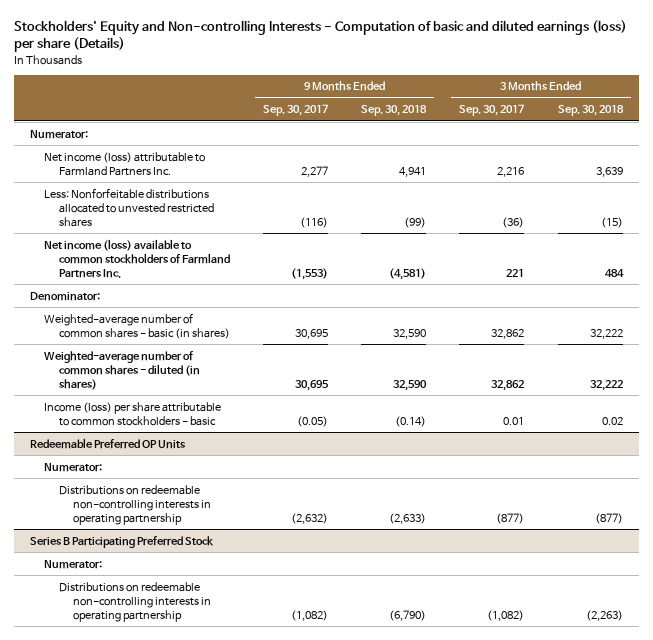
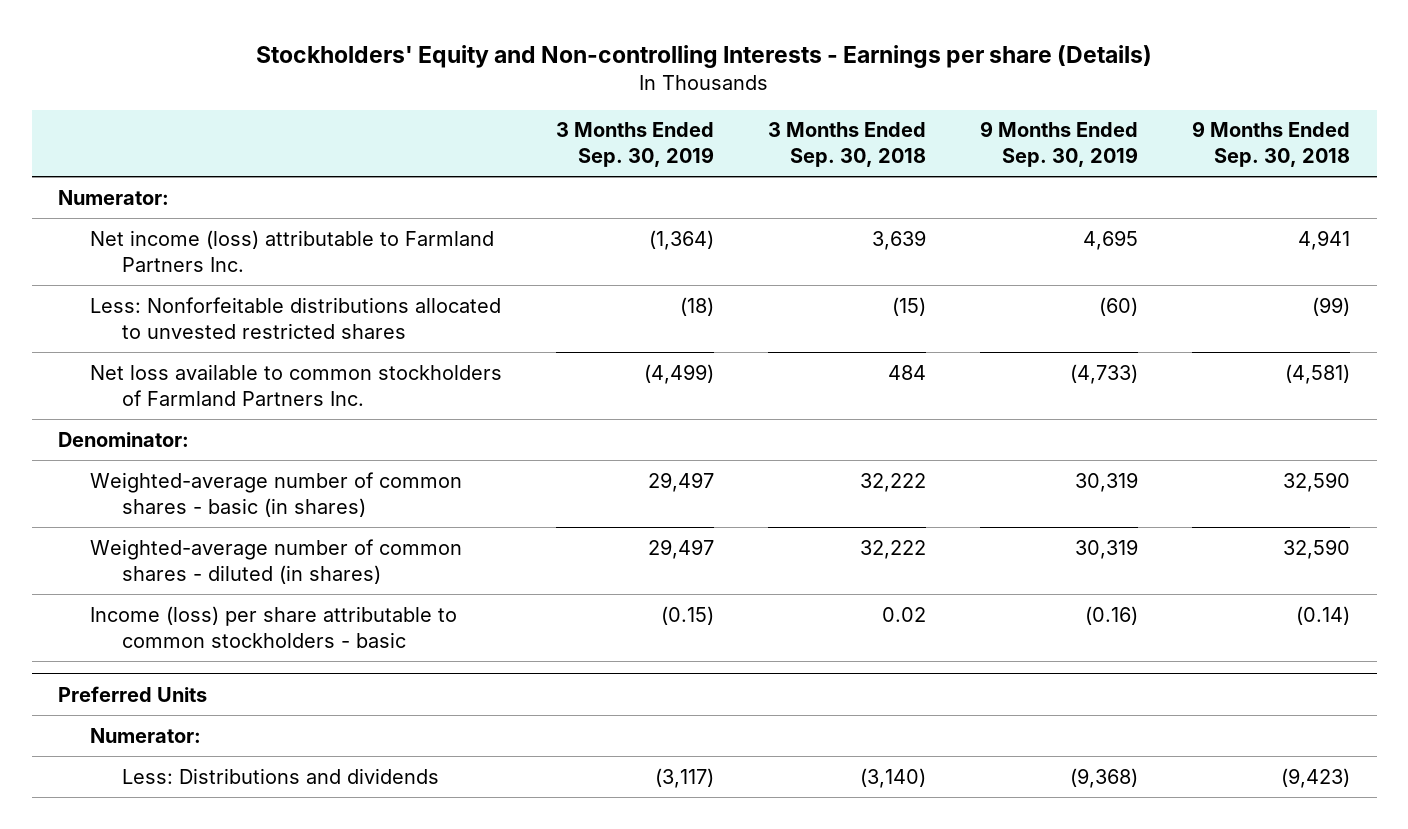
- Stockholders' Equity and Non-controlling Interests - Computation of basic and diluted earnings (loss) per share (Details)
+ Stockholders' Equity and Non-controlling Interests - Earnings per share (Details)
- | 9 Months Ended Sep. 30, 2017 | 9 Months Ended Sep. 30, 2018 | 3 Months Ended Sep. 30, 2017 | 3 Months Ended Sep. 30, 2018
+ | 3 Months Ended Sep. 30, 2019 | 3 Months Ended Sep. 30, 2018 | 9 Months Ended Sep. 30, 2019 | 9 Months Ended Sep. 30, 2018
- Net income (loss) available to common stockholders of Farmland Partners Inc. | (1,553) | (4,581) | 221 | 484
+ Net loss available to common stockholders of Farmland Partners Inc. | (4,499) | 484 | (4,733) | (4,581)
- Redeemable Preferred OP Units
- Numerator:
- Distributions on redeemable non-controlling interests in operating partnership | (2,632) | (2,633) | (877) | (877)
- Series B Participating Preferred Stock
+ Preferred Units
- Distributions on redeemable non-controlling interests in operating partnership | (1,082) | (6,790) | (1,082) | (2,263)
+ Less: Distributions and dividends | (3,117) | (3,140) | (9,368) | (9,423)

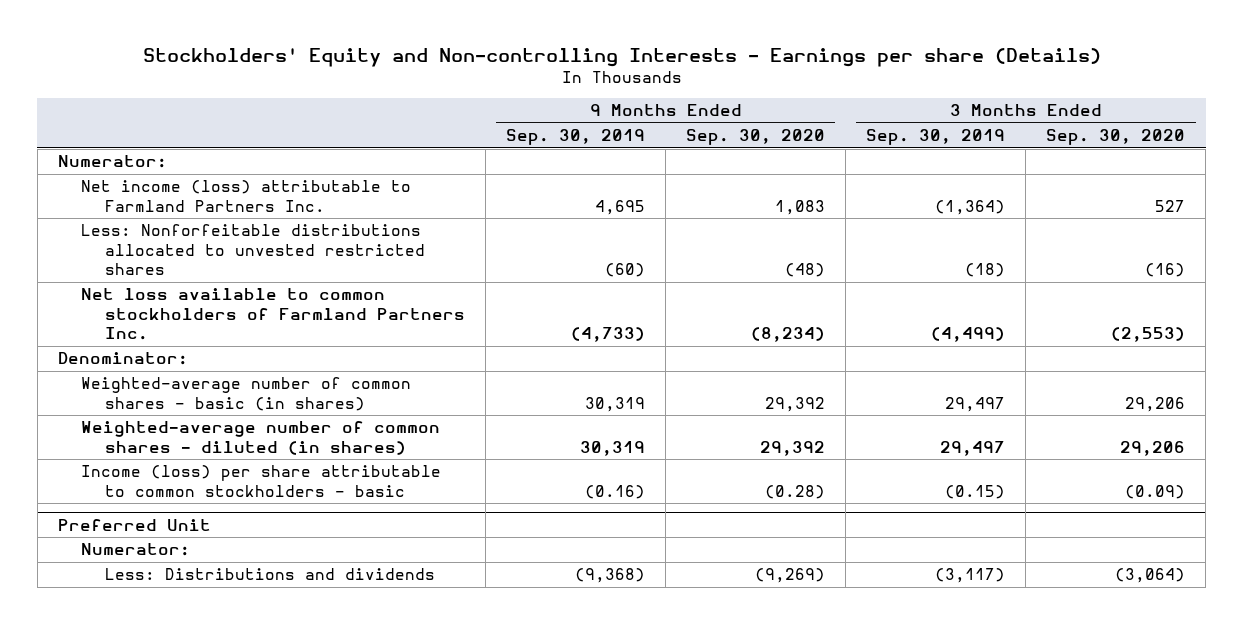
- | 3 Months Ended Sep. 30, 2019 | 3 Months Ended Sep. 30, 2018 | 9 Months Ended Sep. 30, 2019 | 9 Months Ended Sep. 30, 2018
+ | 9 Months Ended Sep. 30, 2019 | 9 Months Ended Sep. 30, 2020 | 3 Months Ended Sep. 30, 2019 | 3 Months Ended Sep. 30, 2020
- Preferred Units
+ Preferred Unit

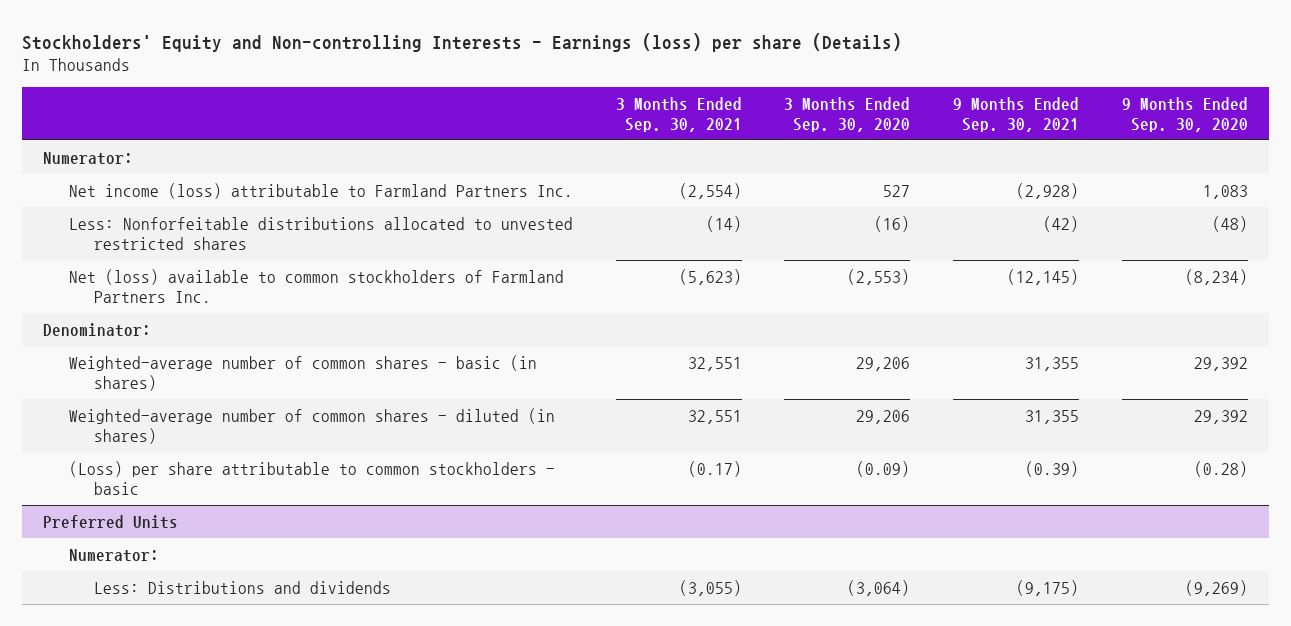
- Stockholders' Equity and Non-controlling Interests - Earnings per share (Details)
+ Stockholders' Equity and Non-controlling Interests - Earnings (loss) per share (Details)
- | 9 Months Ended Sep. 30, 2019 | 9 Months Ended Sep. 30, 2020 | 3 Months Ended Sep. 30, 2019 | 3 Months Ended Sep. 30, 2020
+ | 3 Months Ended Sep. 30, 2021 | 3 Months Ended Sep. 30, 2020 | 9 Months Ended Sep. 30, 2021 | 9 Months Ended Sep. 30, 2020
- Net loss available to common stockholders of Farmland Partners Inc. | (4,733) | (8,234) | (4,499) | (2,553)
+ Net (loss) available to common stockholders of Farmland Partners Inc. | (5,623) | (2,553) | (12,145) | (8,234)
- Income (loss) per share attributable to common stockholders - basic | (0.16) | (0.28) | (0.15) | (0.09)
- Preferred Unit
+ (Loss) per share attributable to common stockholders - basic | (0.17) | (0.09) | (0.39) | (0.28)
+ Preferred Units

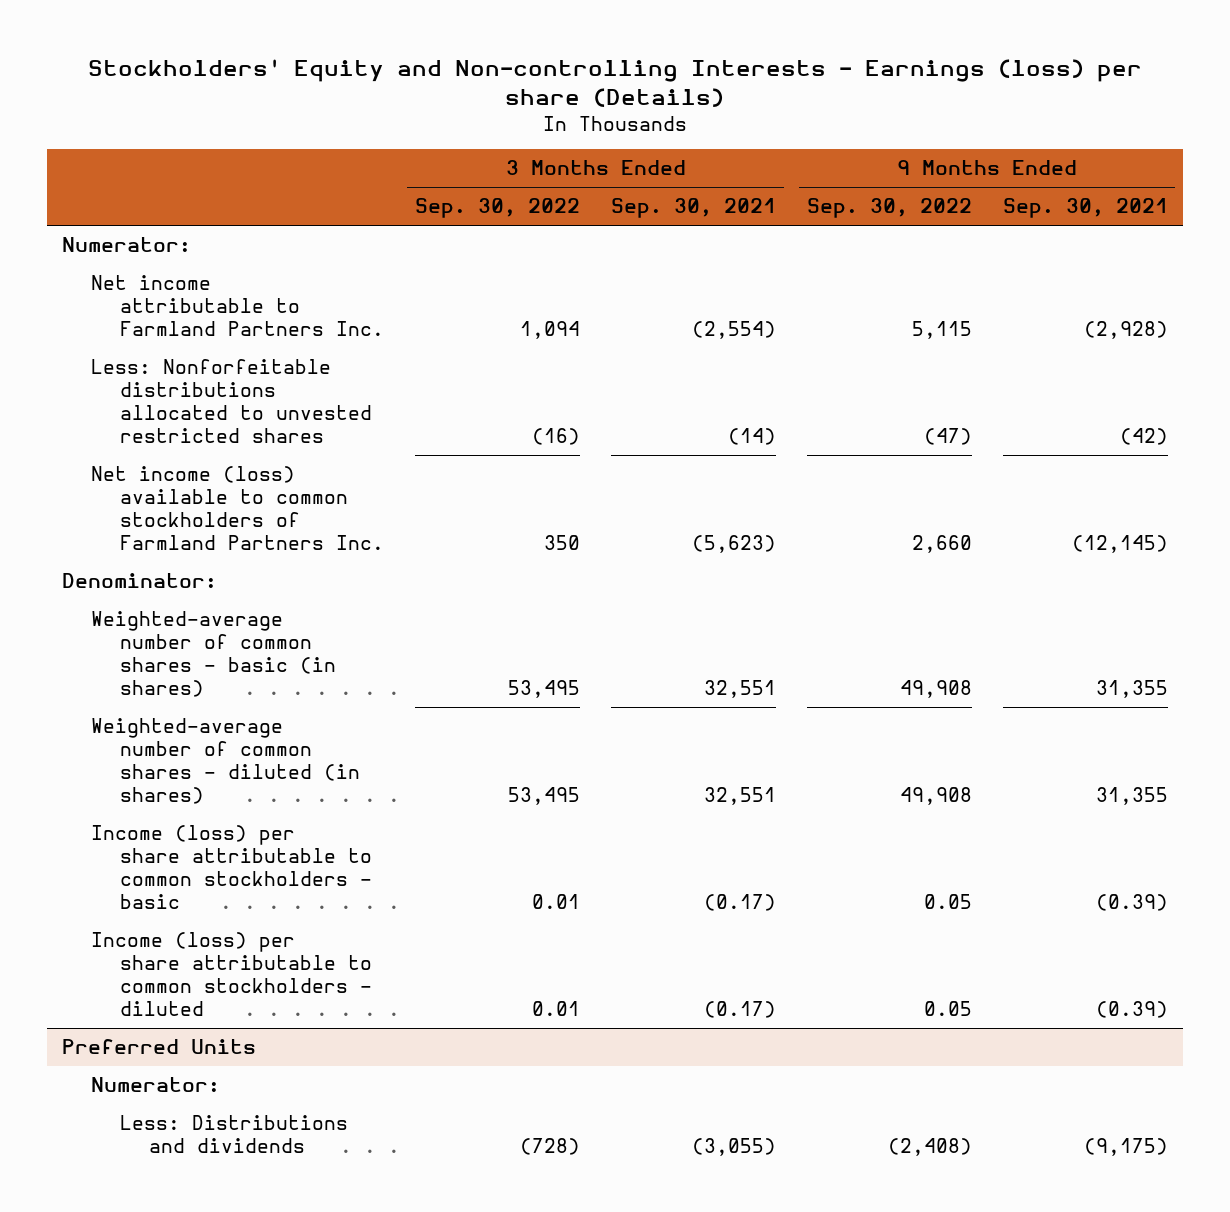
- | 3 Months Ended Sep. 30, 2021 | 3 Months Ended Sep. 30, 2020 | 9 Months Ended Sep. 30, 2021 | 9 Months Ended Sep. 30, 2020
+ | 3 Months Ended Sep. 30, 2022 | 3 Months Ended Sep. 30, 2021 | 9 Months Ended Sep. 30, 2022 | 9 Months Ended Sep. 30, 2021
- Net income (loss) attributable to Farmland Partners Inc. | (2,554) | 527 | (2,928) | 1,083
+ Net income attributable to Farmland Partners Inc. | 1,094 | (2,554) | 5,115 | (2,928)
- Net (loss) available to common stockholders of Farmland Partners Inc. | (5,623) | (2,553) | (12,145) | (8,234)
+ Net income (loss) available to common stockholders of Farmland Partners Inc. | 350 | (5,623) | 2,660 | (12,145)
- (Loss) per share attributable to common stockholders - basic | (0.17) | (0.09) | (0.39) | (0.28)
+ Income (loss) per share attributable to common stockholders - basic | 0.01 | (0.17) | 0.05 | (0.39)
+ Income (loss) per share attributable to common stockholders - diluted | 0.01 | (0.17) | 0.05 | (0.39)

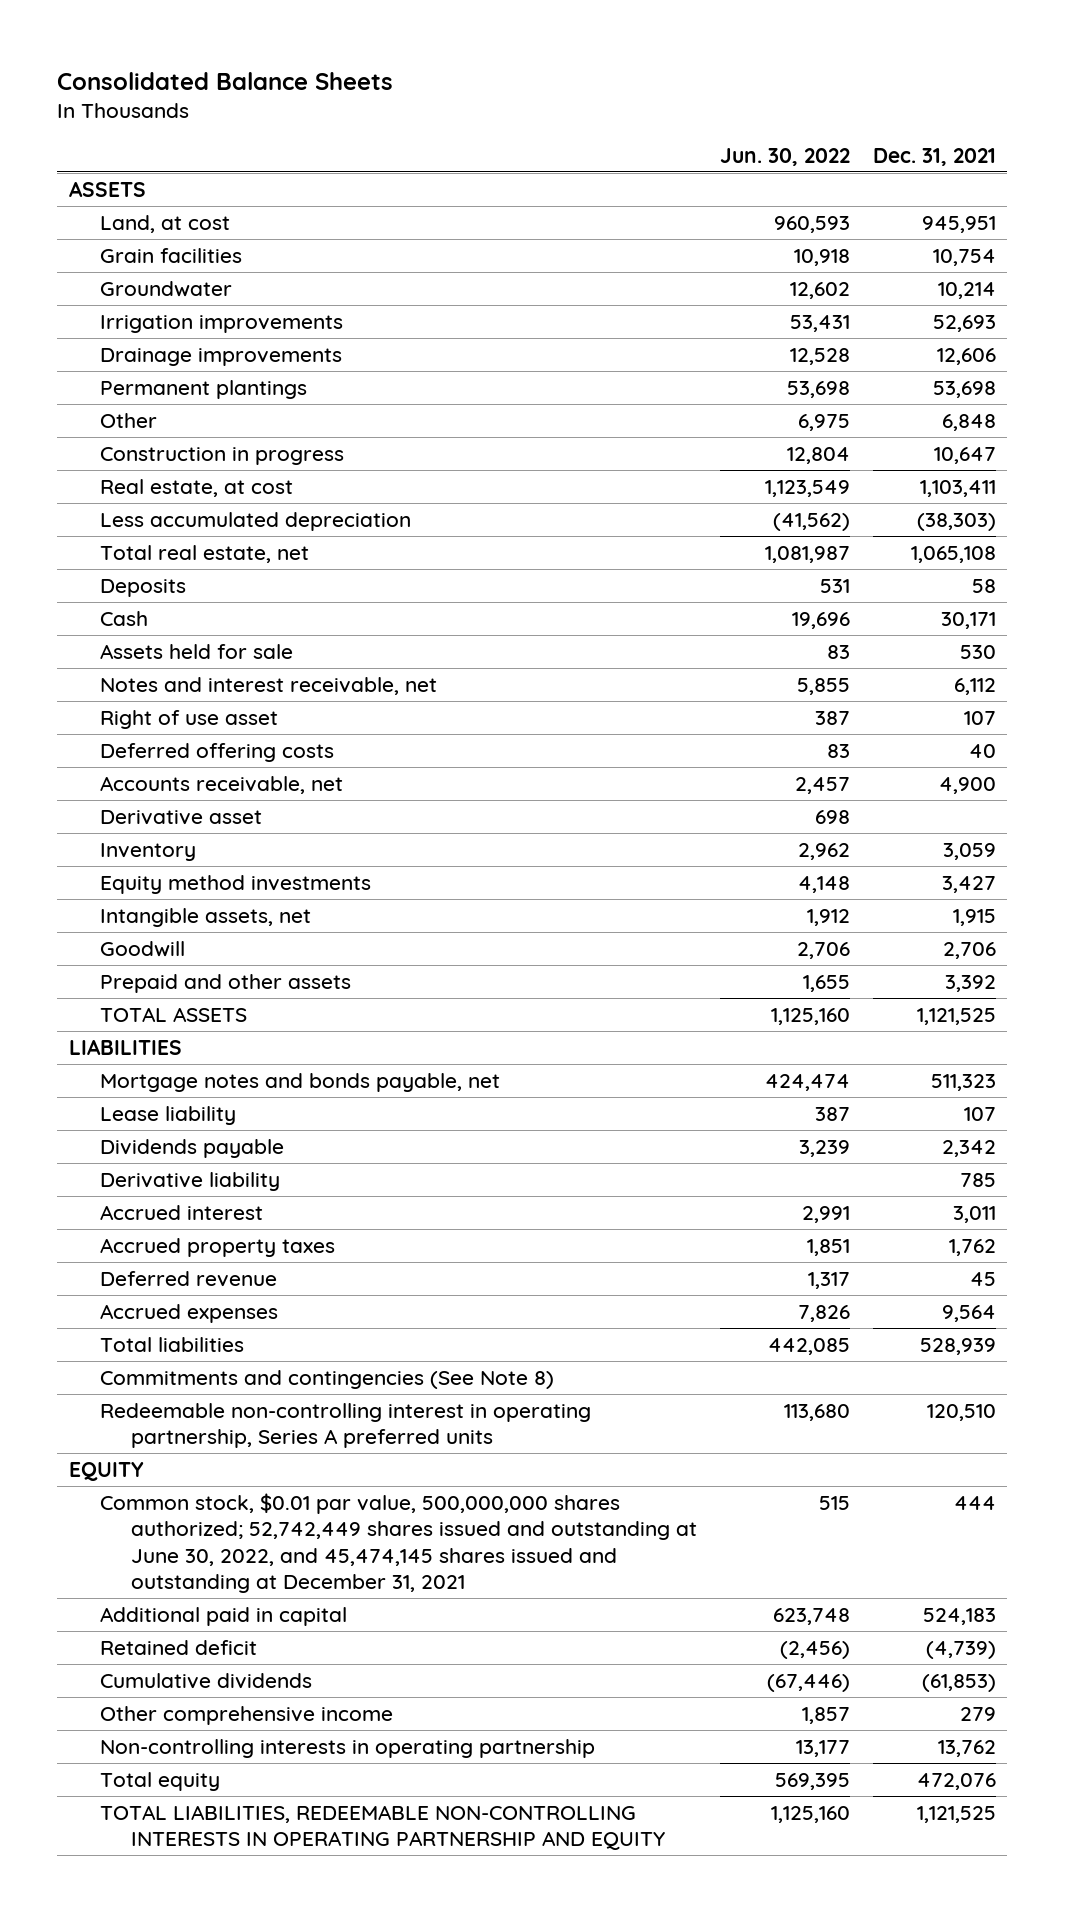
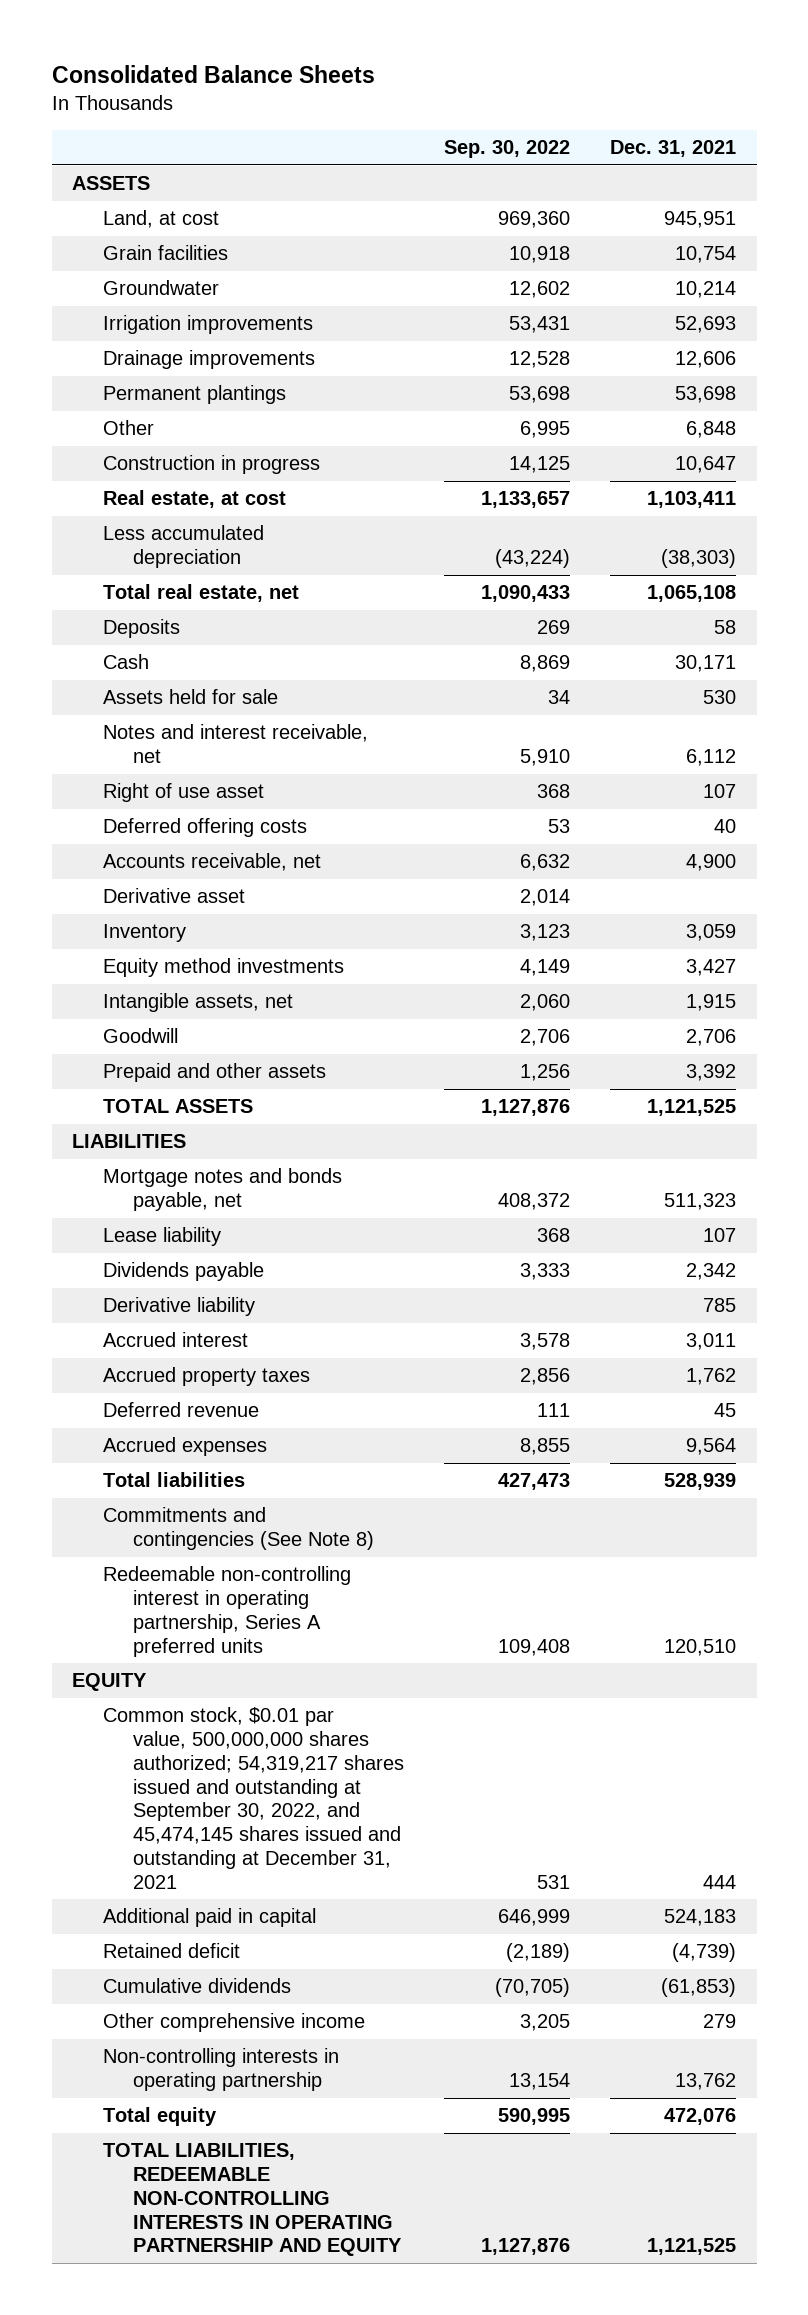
- | Jun. 30, 2022 | Dec. 31, 2021
+ | Sep. 30, 2022 | Dec. 31, 2021
- Common stock, $0.01 par value, 500,000,000 shares authorized; 52,742,449 shares issued and outstanding at June 30, 2022, and 45,474,145 shares issued and outstanding at December 31, 2021 | 515 | 444
+ Common stock, $0.01 par value, 500,000,000 shares authorized; 54,319,217 shares issued and outstanding at September 30, 2022, and 45,474,145 shares issued and outstanding at December 31, 2021 | 531 | 444

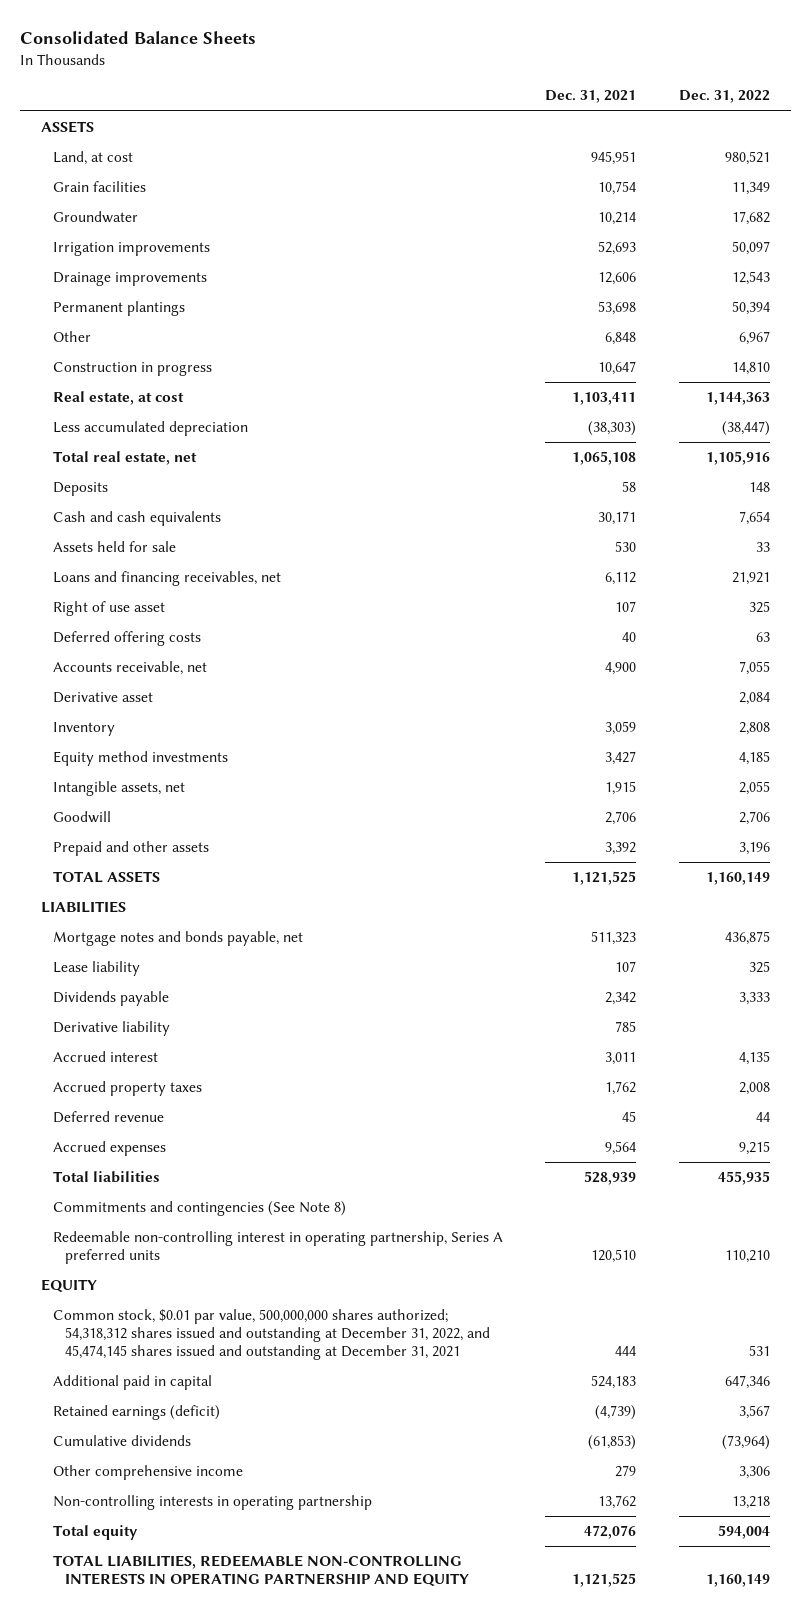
- | Sep. 30, 2022 | Dec. 31, 2021
+ | Dec. 31, 2021 | Dec. 31, 2022
- Cash | 8,869 | 30,171
+ Cash and cash equivalents | 30,171 | 7,654
- Notes and interest receivable, net | 5,910 | 6,112
+ Loans and financing receivables, net | 6,112 | 21,921
- Common stock, $0.01 par value, 500,000,000 shares authorized; 54,319,217 shares issued and outstanding at September 30, 2022, and 45,474,145 shares issued and outstanding at December 31, 2021 | 531 | 444
+ Common stock, $0.01 par value, 500,000,000 shares authorized; 54,318,312 shares issued and outstanding at December 31, 2022, and 45,474,145 shares issued and outstanding at December 31, 2021 | 444 | 531
- Retained deficit | (2,189) | (4,739)
+ Retained earnings (deficit) | (4,739) | 3,567

